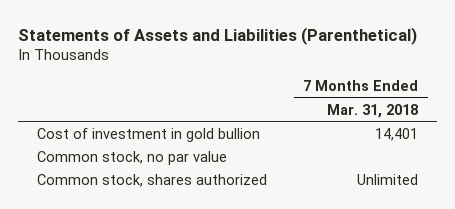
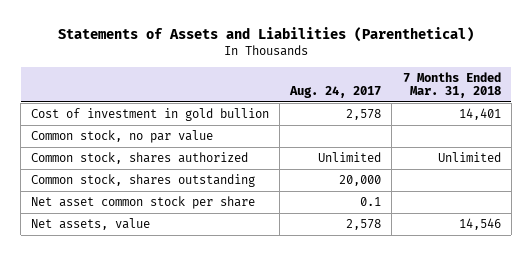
- | 7 Months Ended Mar. 31, 2018
+ | Aug. 24, 2017 | 7 Months Ended Mar. 31, 2018
+ Common stock, shares outstanding | 20,000 |
+ Net asset common stock per share | 0.1 |
+ Net assets, value | 2,578 | 14,546

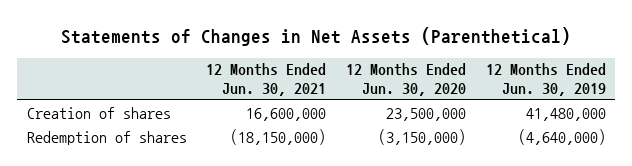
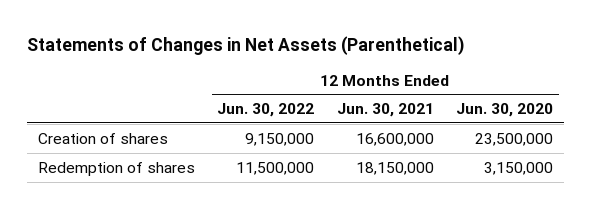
- | 12 Months Ended Jun. 30, 2021 | 12 Months Ended Jun. 30, 2020 | 12 Months Ended Jun. 30, 2019
+ | 12 Months Ended Jun. 30, 2022 | 12 Months Ended Jun. 30, 2021 | 12 Months Ended Jun. 30, 2020
- Redemption of shares | (18,150,000) | (3,150,000) | (4,640,000)
+ Redemption of shares | 11,500,000 | 18,150,000 | 3,150,000

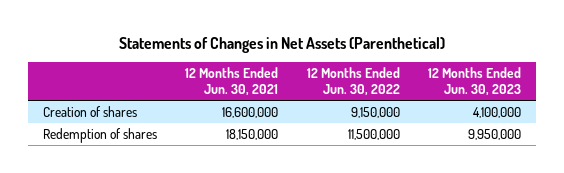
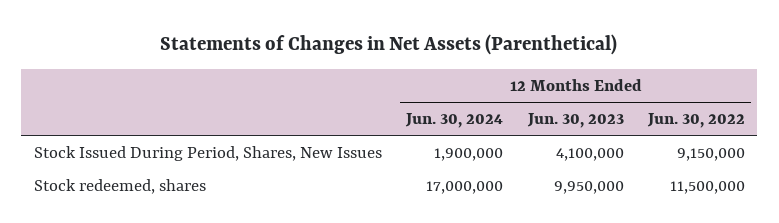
- | 12 Months Ended Jun. 30, 2021 | 12 Months Ended Jun. 30, 2022 | 12 Months Ended Jun. 30, 2023
+ | 12 Months Ended Jun. 30, 2024 | 12 Months Ended Jun. 30, 2023 | 12 Months Ended Jun. 30, 2022
- Creation of shares | 16,600,000 | 9,150,000 | 4,100,000
- Redemption of shares | 18,150,000 | 11,500,000 | 9,950,000
+ Stock Issued During Period, Shares, New Issues | 1,900,000 | 4,100,000 | 9,150,000
+ Stock redeemed, shares | 17,000,000 | 9,950,000 | 11,500,000

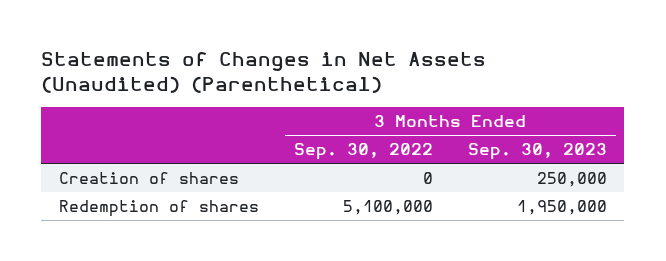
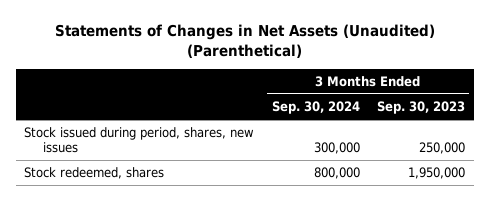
- | 3 Months Ended Sep. 30, 2022 | 3 Months Ended Sep. 30, 2023
+ | 3 Months Ended Sep. 30, 2024 | 3 Months Ended Sep. 30, 2023
- Creation of shares | 0 | 250,000
- Redemption of shares | 5,100,000 | 1,950,000
+ Stock issued during period, shares, new issues | 300,000 | 250,000
+ Stock redeemed, shares | 800,000 | 1,950,000

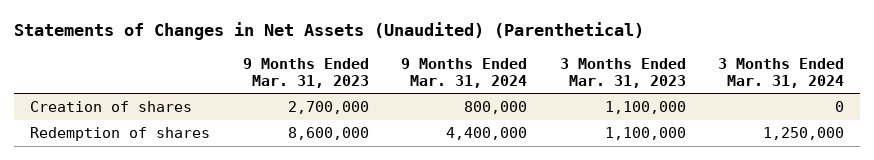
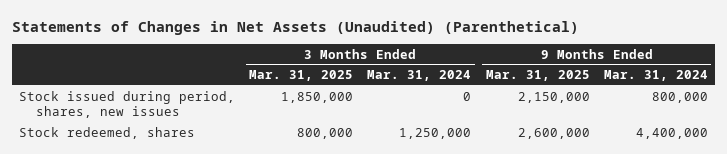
- | 9 Months Ended Mar. 31, 2023 | 9 Months Ended Mar. 31, 2024 | 3 Months Ended Mar. 31, 2023 | 3 Months Ended Mar. 31, 2024
+ | 3 Months Ended Mar. 31, 2025 | 3 Months Ended Mar. 31, 2024 | 9 Months Ended Mar. 31, 2025 | 9 Months Ended Mar. 31, 2024
- Creation of shares | 2,700,000 | 800,000 | 1,100,000 | 0
- Redemption of shares | 8,600,000 | 4,400,000 | 1,100,000 | 1,250,000
+ Stock issued during period, shares, new issues | 1,850,000 | 0 | 2,150,000 | 800,000
+ Stock redeemed, shares | 800,000 | 1,250,000 | 2,600,000 | 4,400,000

